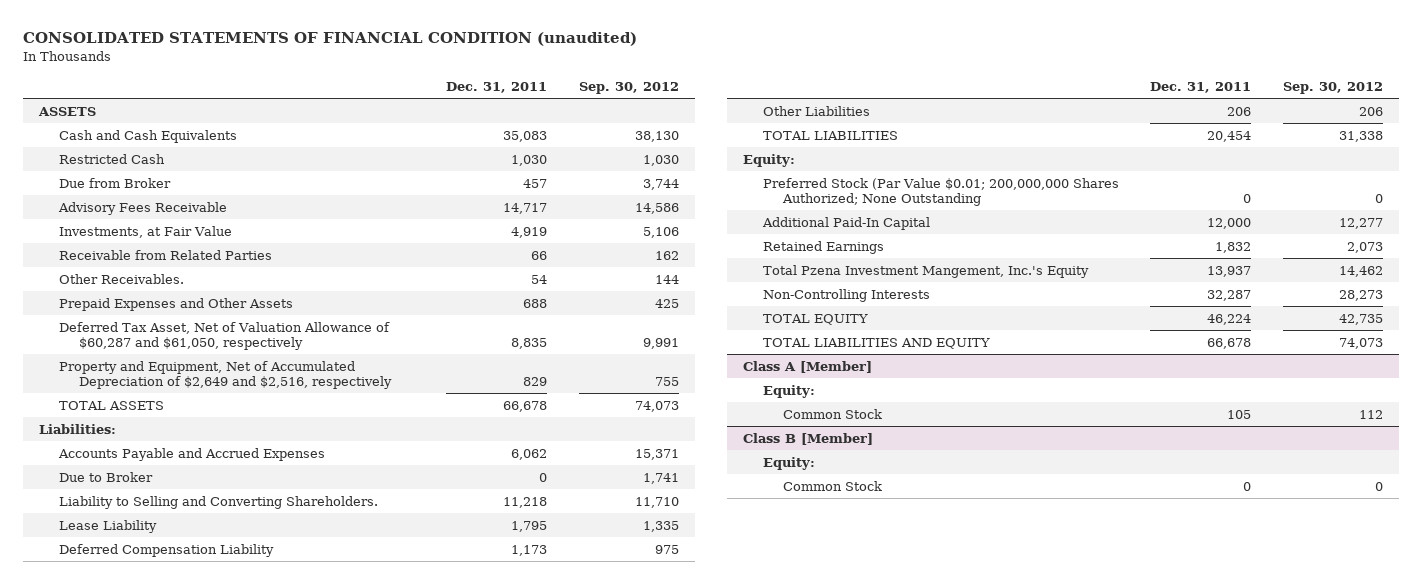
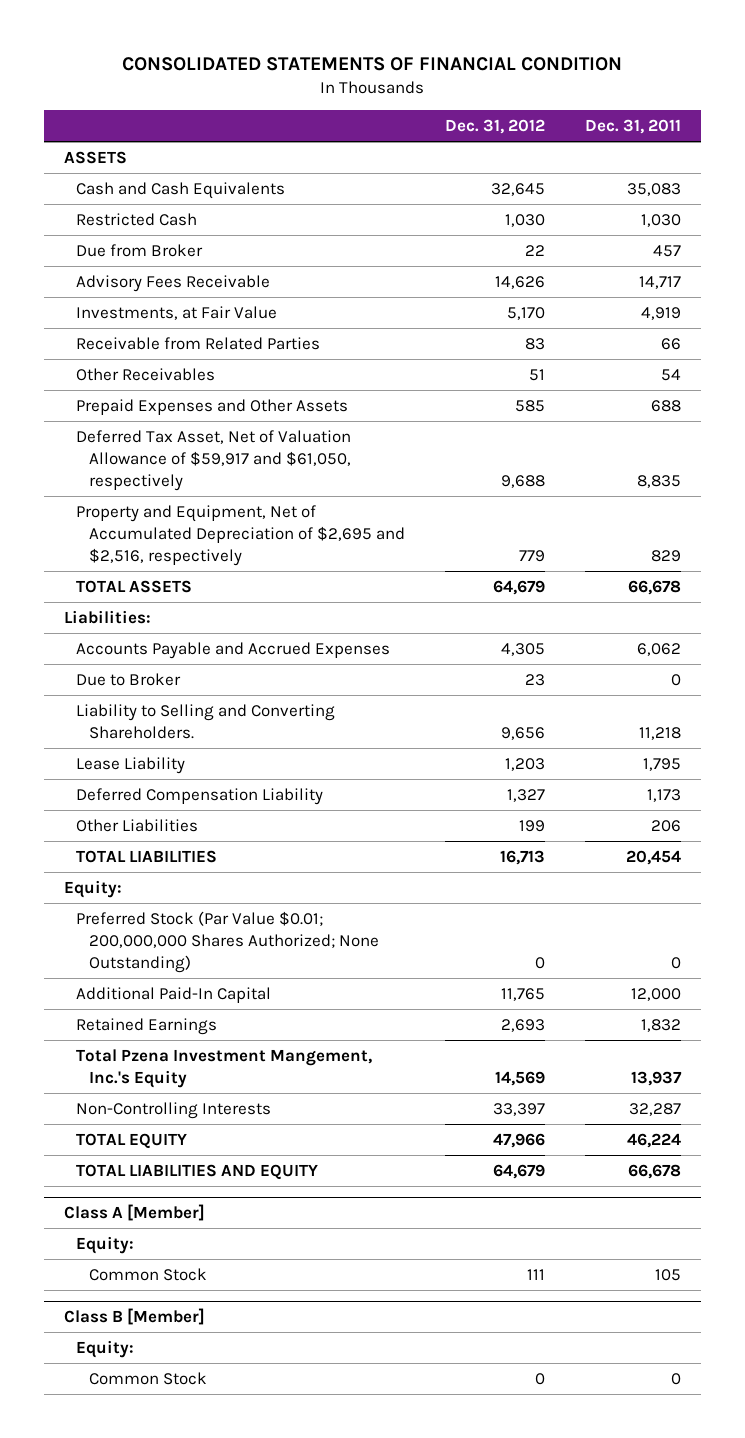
- CONSOLIDATED STATEMENTS OF FINANCIAL CONDITION (unaudited)
+ CONSOLIDATED STATEMENTS OF FINANCIAL CONDITION
- | Dec. 31, 2011 | Sep. 30, 2012
+ | Dec. 31, 2012 | Dec. 31, 2011
- Other Receivables. | 54 | 144
+ Other Receivables | 51 | 54
- Deferred Tax Asset, Net of Valuation Allowance of $60,287 and $61,050, respectively | 8,835 | 9,991
- Property and Equipment, Net of Accumulated Depreciation of $2,649 and $2,516, respectively | 829 | 755
+ Deferred Tax Asset, Net of Valuation Allowance of $59,917 and $61,050, respectively | 9,688 | 8,835
+ Property and Equipment, Net of Accumulated Depreciation of $2,695 and $2,516, respectively | 779 | 829
- Preferred Stock (Par Value $0.01; 200,000,000 Shares Authorized; None Outstanding | 0 | 0
+ Preferred Stock (Par Value $0.01; 200,000,000 Shares Authorized; None Outstanding) | 0 | 0

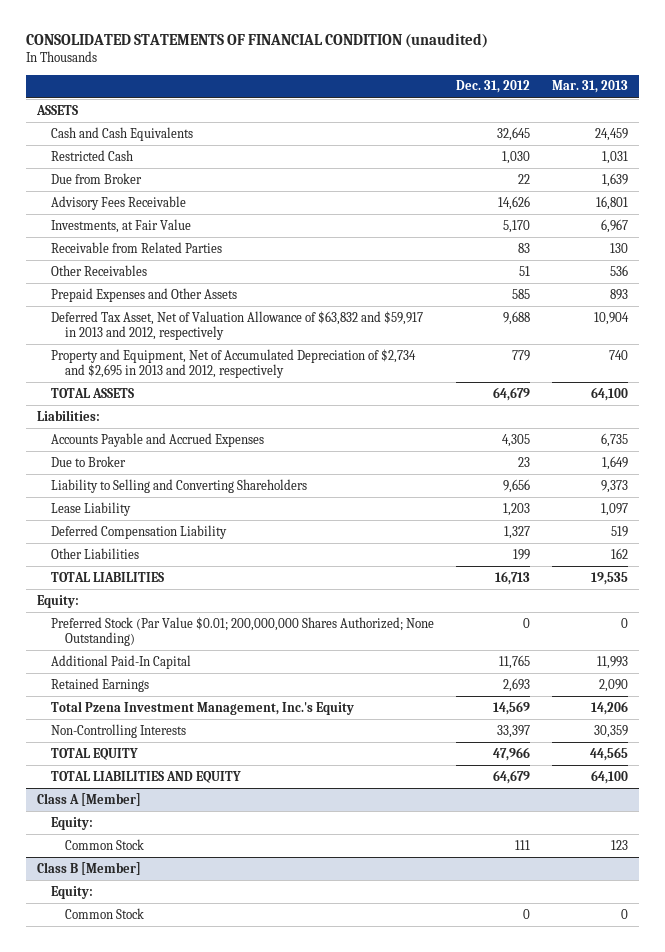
- CONSOLIDATED STATEMENTS OF FINANCIAL CONDITION
+ CONSOLIDATED STATEMENTS OF FINANCIAL CONDITION (unaudited)
- | Dec. 31, 2012 | Dec. 31, 2011
+ | Dec. 31, 2012 | Mar. 31, 2013
- Deferred Tax Asset, Net of Valuation Allowance of $59,917 and $61,050, respectively | 9,688 | 8,835
- Property and Equipment, Net of Accumulated Depreciation of $2,695 and $2,516, respectively | 779 | 829
+ Deferred Tax Asset, Net of Valuation Allowance of $63,832 and $59,917 in 2013 and 2012, respectively | 9,688 | 10,904
+ Property and Equipment, Net of Accumulated Depreciation of $2,734 and $2,695 in 2013 and 2012, respectively | 779 | 740
- Liability to Selling and Converting Shareholders. | 9,656 | 11,218
+ Liability to Selling and Converting Shareholders | 9,656 | 9,373
- Total Pzena Investment Mangement, Inc.'s Equity | 14,569 | 13,937
+ Total Pzena Investment Management, Inc.'s Equity | 14,569 | 14,206

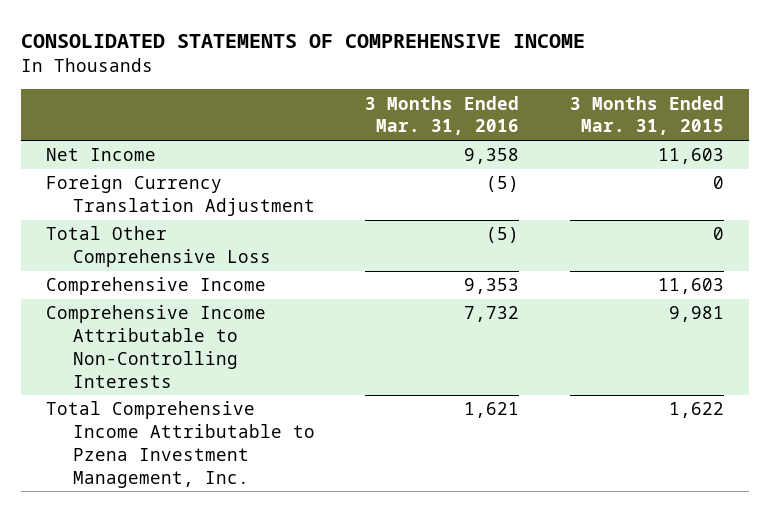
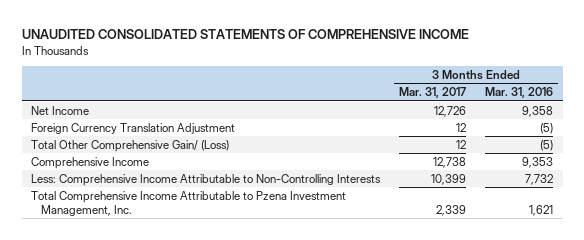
- CONSOLIDATED STATEMENTS OF COMPREHENSIVE INCOME
+ UNAUDITED CONSOLIDATED STATEMENTS OF COMPREHENSIVE INCOME
- | 3 Months Ended Mar. 31, 2016 | 3 Months Ended Mar. 31, 2015
+ | 3 Months Ended Mar. 31, 2017 | 3 Months Ended Mar. 31, 2016
- Total Other Comprehensive Loss | (5) | 0
+ Total Other Comprehensive Gain/ (Loss) | 12 | (5)
- Comprehensive Income Attributable to Non-Controlling Interests | 7,732 | 9,981
+ Less: Comprehensive Income Attributable to Non-Controlling Interests | 10,399 | 7,732

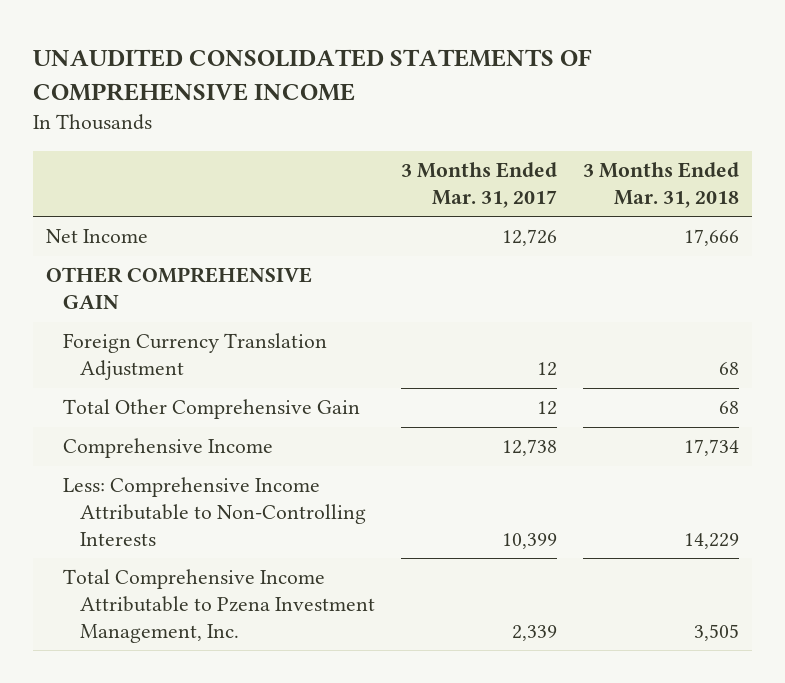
- | 3 Months Ended Mar. 31, 2017 | 3 Months Ended Mar. 31, 2016
+ | 3 Months Ended Mar. 31, 2017 | 3 Months Ended Mar. 31, 2018
+ OTHER COMPREHENSIVE GAIN
- Total Other Comprehensive Gain/ (Loss) | 12 | (5)
+ Total Other Comprehensive Gain | 12 | 68

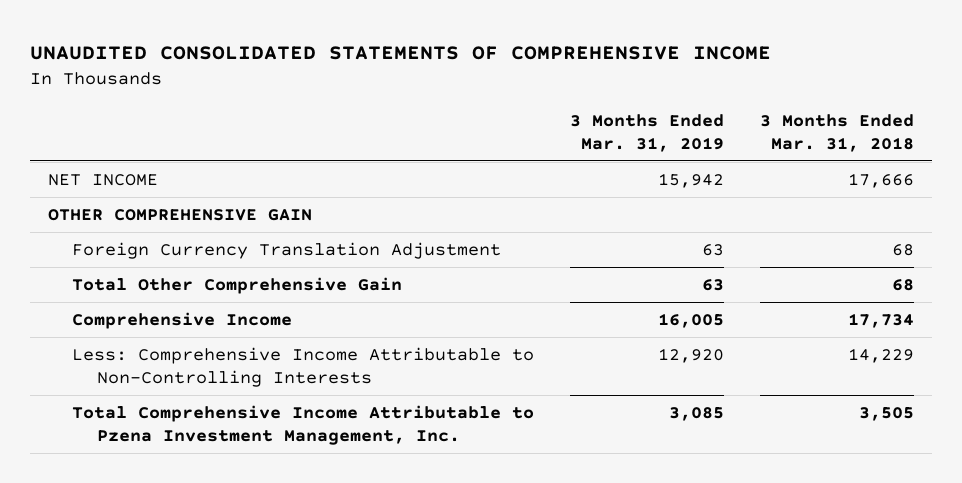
- | 3 Months Ended Mar. 31, 2017 | 3 Months Ended Mar. 31, 2018
+ | 3 Months Ended Mar. 31, 2019 | 3 Months Ended Mar. 31, 2018
- Net Income | 12,726 | 17,666
+ NET INCOME | 15,942 | 17,666

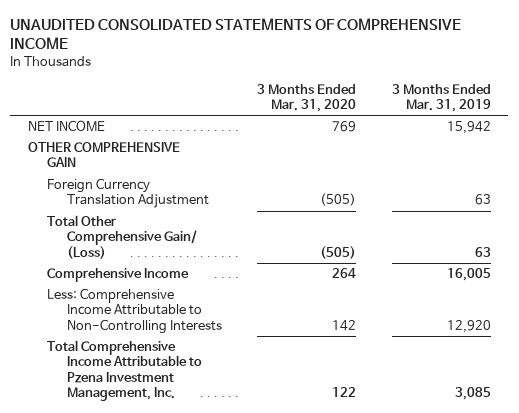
- | 3 Months Ended Mar. 31, 2019 | 3 Months Ended Mar. 31, 2018
+ | 3 Months Ended Mar. 31, 2020 | 3 Months Ended Mar. 31, 2019
- Total Other Comprehensive Gain | 63 | 68
+ Total Other Comprehensive Gain/ (Loss) | (505) | 63

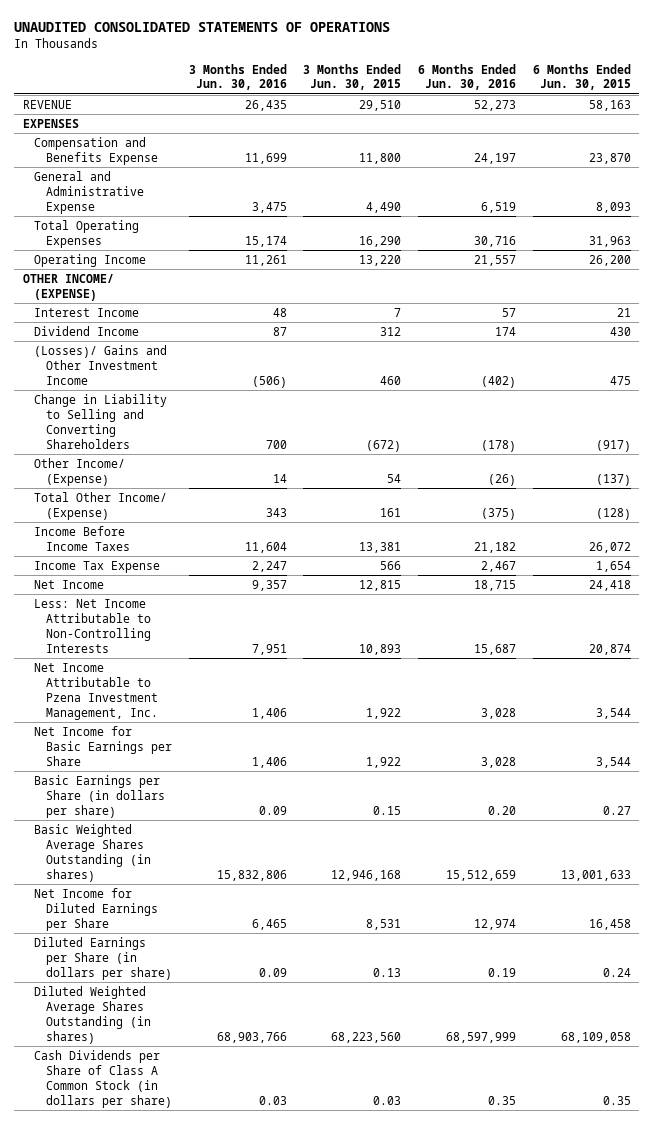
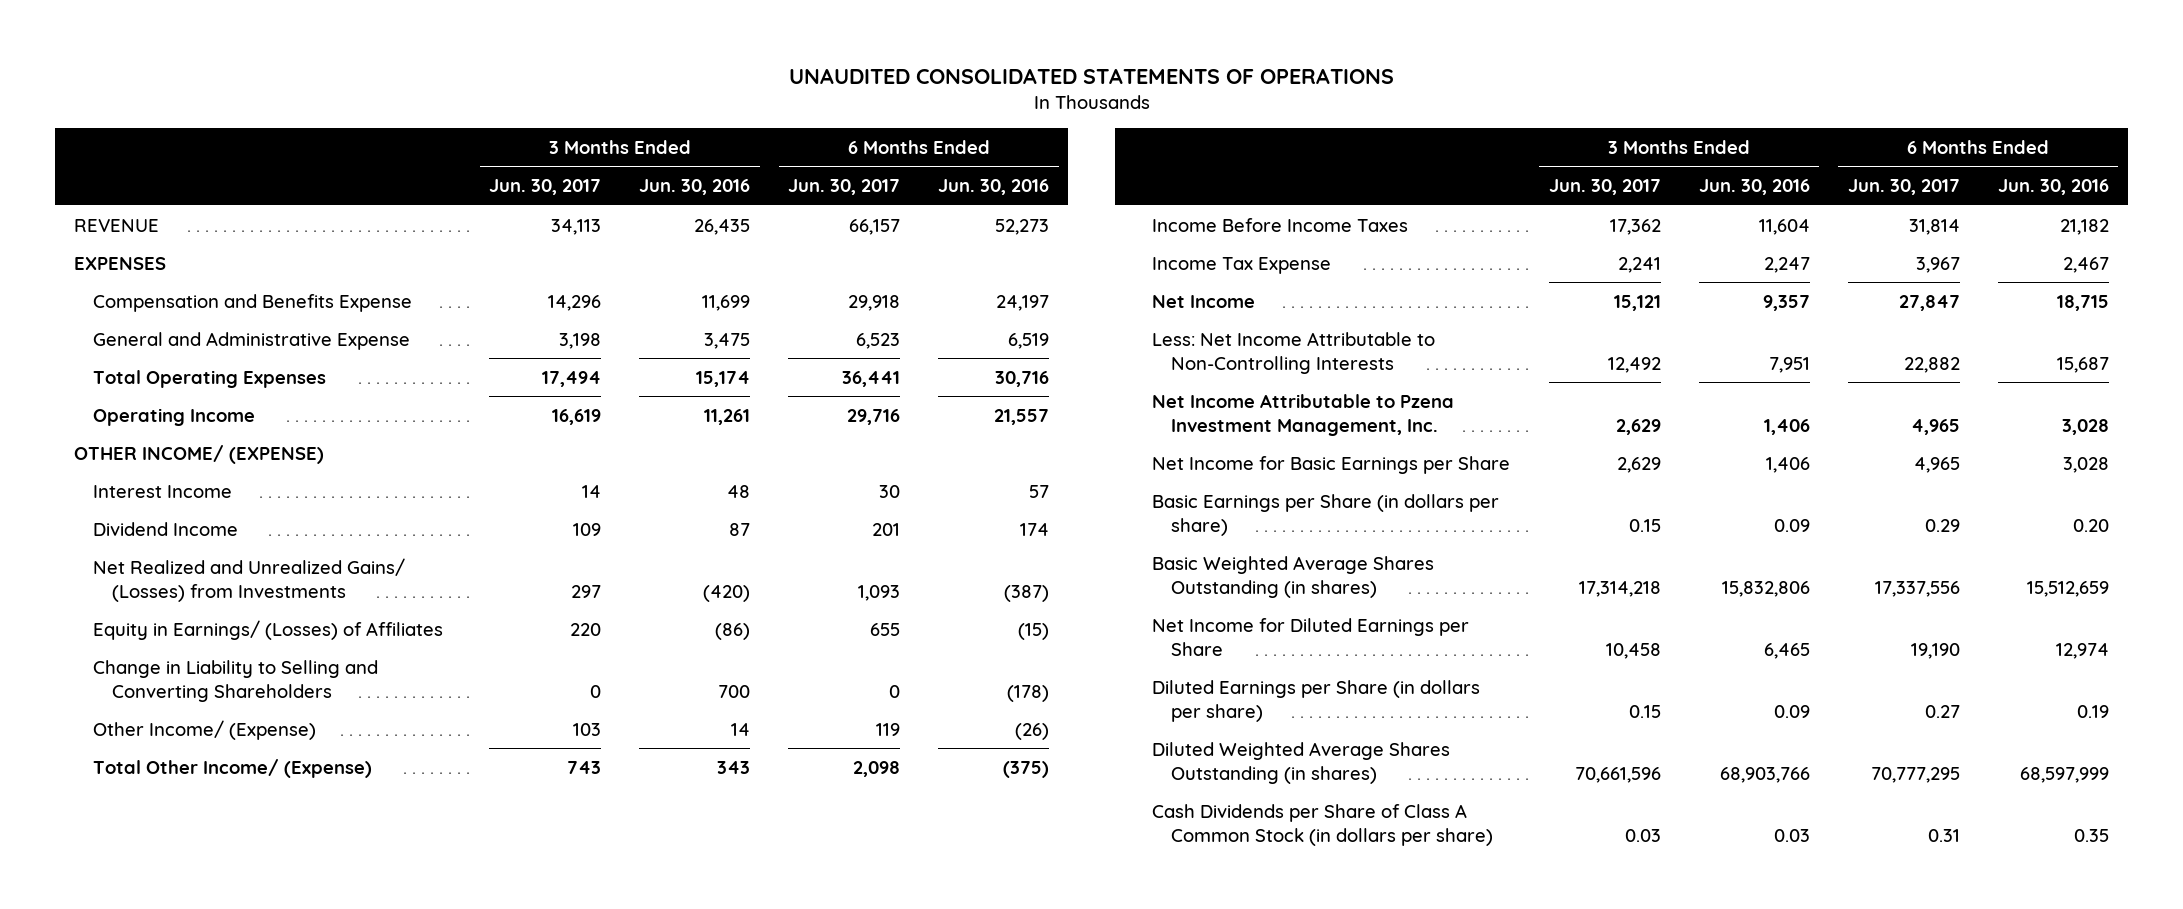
- | 3 Months Ended Jun. 30, 2016 | 3 Months Ended Jun. 30, 2015 | 6 Months Ended Jun. 30, 2016 | 6 Months Ended Jun. 30, 2015
+ | 3 Months Ended Jun. 30, 2017 | 3 Months Ended Jun. 30, 2016 | 6 Months Ended Jun. 30, 2017 | 6 Months Ended Jun. 30, 2016
- (Losses)/ Gains and Other Investment Income | (506) | 460 | (402) | 475
+ Net Realized and Unrealized Gains/ (Losses) from Investments | 297 | (420) | 1,093 | (387)
+ Equity in Earnings/ (Losses) of Affiliates | 220 | (86) | 655 | (15)

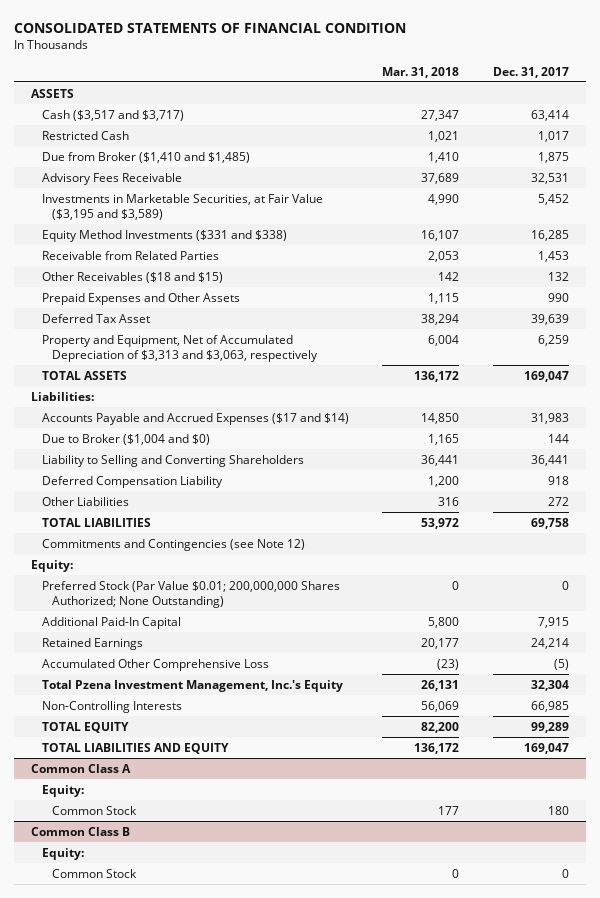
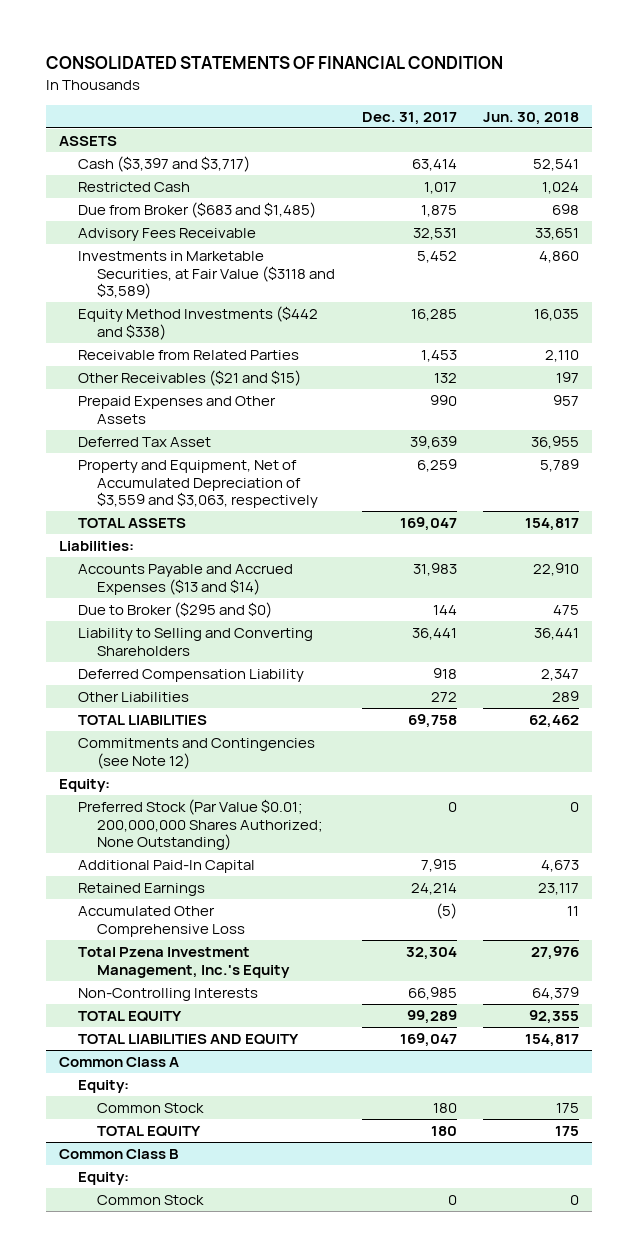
- | Mar. 31, 2018 | Dec. 31, 2017
+ | Dec. 31, 2017 | Jun. 30, 2018
- Cash ($3,517 and $3,717) | 27,347 | 63,414
+ Cash ($3,397 and $3,717) | 63,414 | 52,541
- Due from Broker ($1,410 and $1,485) | 1,410 | 1,875
+ Due from Broker ($683 and $1,485) | 1,875 | 698
- Investments in Marketable Securities, at Fair Value ($3,195 and $3,589) | 4,990 | 5,452
- Equity Method Investments ($331 and $338) | 16,107 | 16,285
+ Investments in Marketable Securities, at Fair Value ($3118 and $3,589) | 5,452 | 4,860
+ Equity Method Investments ($442 and $338) | 16,285 | 16,035
- Other Receivables ($18 and $15) | 142 | 132
+ Other Receivables ($21 and $15) | 132 | 197
- Property and Equipment, Net of Accumulated Depreciation of $3,313 and $3,063, respectively | 6,004 | 6,259
+ Property and Equipment, Net of Accumulated Depreciation of $3,559 and $3,063, respectively | 6,259 | 5,789
- Accounts Payable and Accrued Expenses ($17 and $14) | 14,850 | 31,983
- Due to Broker ($1,004 and $0) | 1,165 | 144
+ Accounts Payable and Accrued Expenses ($13 and $14) | 31,983 | 22,910
+ Due to Broker ($295 and $0) | 144 | 475
@ Common Class A
+ TOTAL EQUITY | 180 | 175

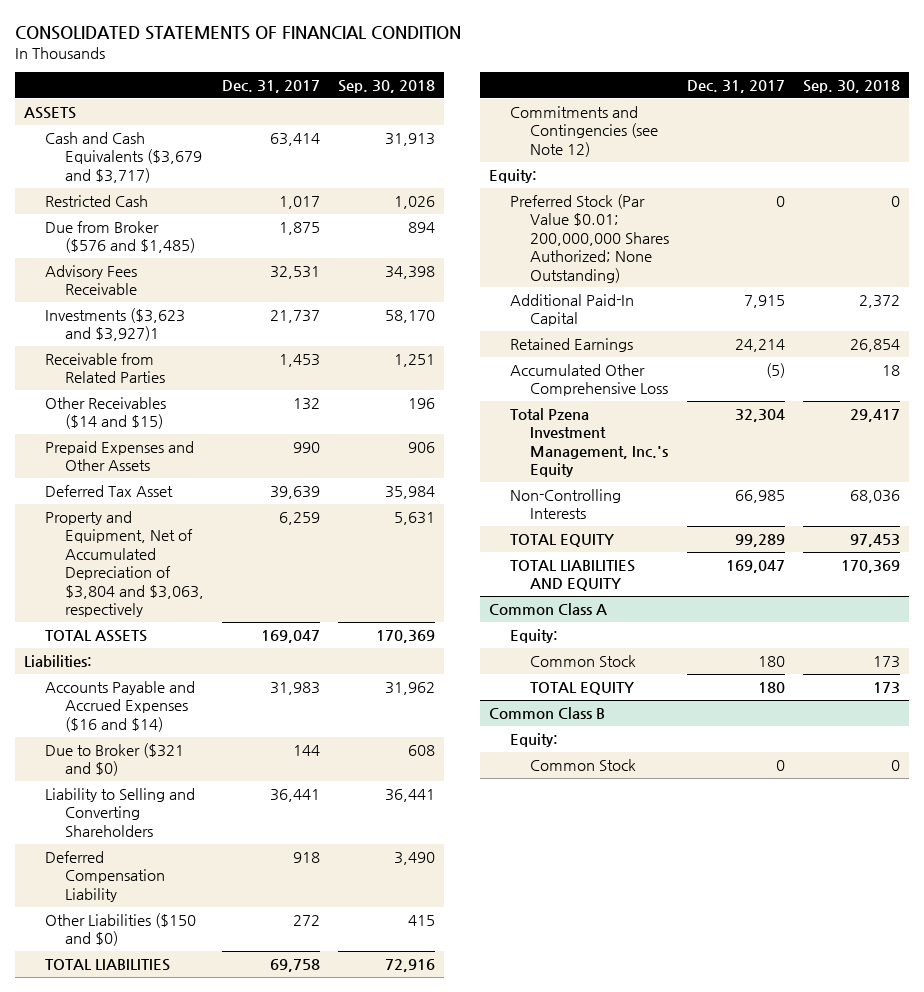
- | Dec. 31, 2017 | Jun. 30, 2018
+ | Dec. 31, 2017 | Sep. 30, 2018
- Cash ($3,397 and $3,717) | 63,414 | 52,541
+ Cash and Cash Equivalents ($3,679 and $3,717) | 63,414 | 31,913
- Due from Broker ($683 and $1,485) | 1,875 | 698
+ Due from Broker ($576 and $1,485) | 1,875 | 894
- Investments in Marketable Securities, at Fair Value ($3118 and $3,589) | 5,452 | 4,860
- Equity Method Investments ($442 and $338) | 16,285 | 16,035
+ Investments ($3,623 and $3,927)1 | 21,737 | 58,170
- Other Receivables ($21 and $15) | 132 | 197
+ Other Receivables ($14 and $15) | 132 | 196
- Property and Equipment, Net of Accumulated Depreciation of $3,559 and $3,063, respectively | 6,259 | 5,789
+ Property and Equipment, Net of Accumulated Depreciation of $3,804 and $3,063, respectively | 6,259 | 5,631
- Accounts Payable and Accrued Expenses ($13 and $14) | 31,983 | 22,910
- Due to Broker ($295 and $0) | 144 | 475
+ Accounts Payable and Accrued Expenses ($16 and $14) | 31,983 | 31,962
+ Due to Broker ($321 and $0) | 144 | 608
- Other Liabilities | 272 | 289
+ Other Liabilities ($150 and $0) | 272 | 415

